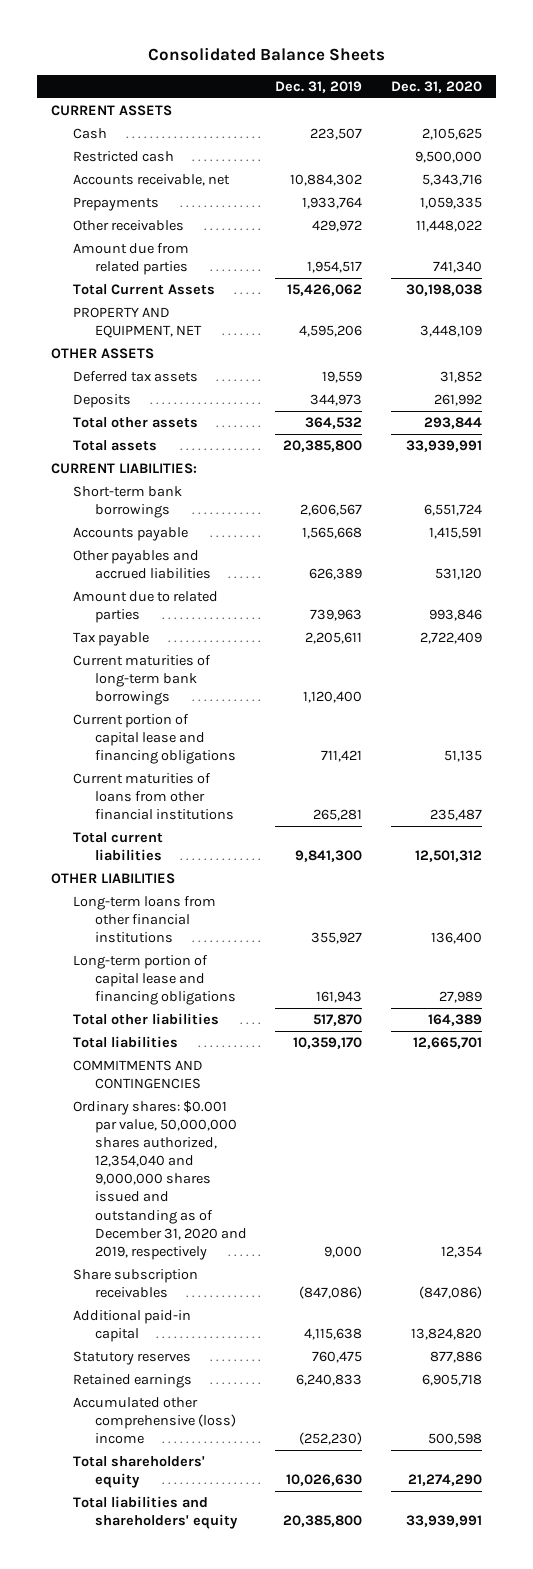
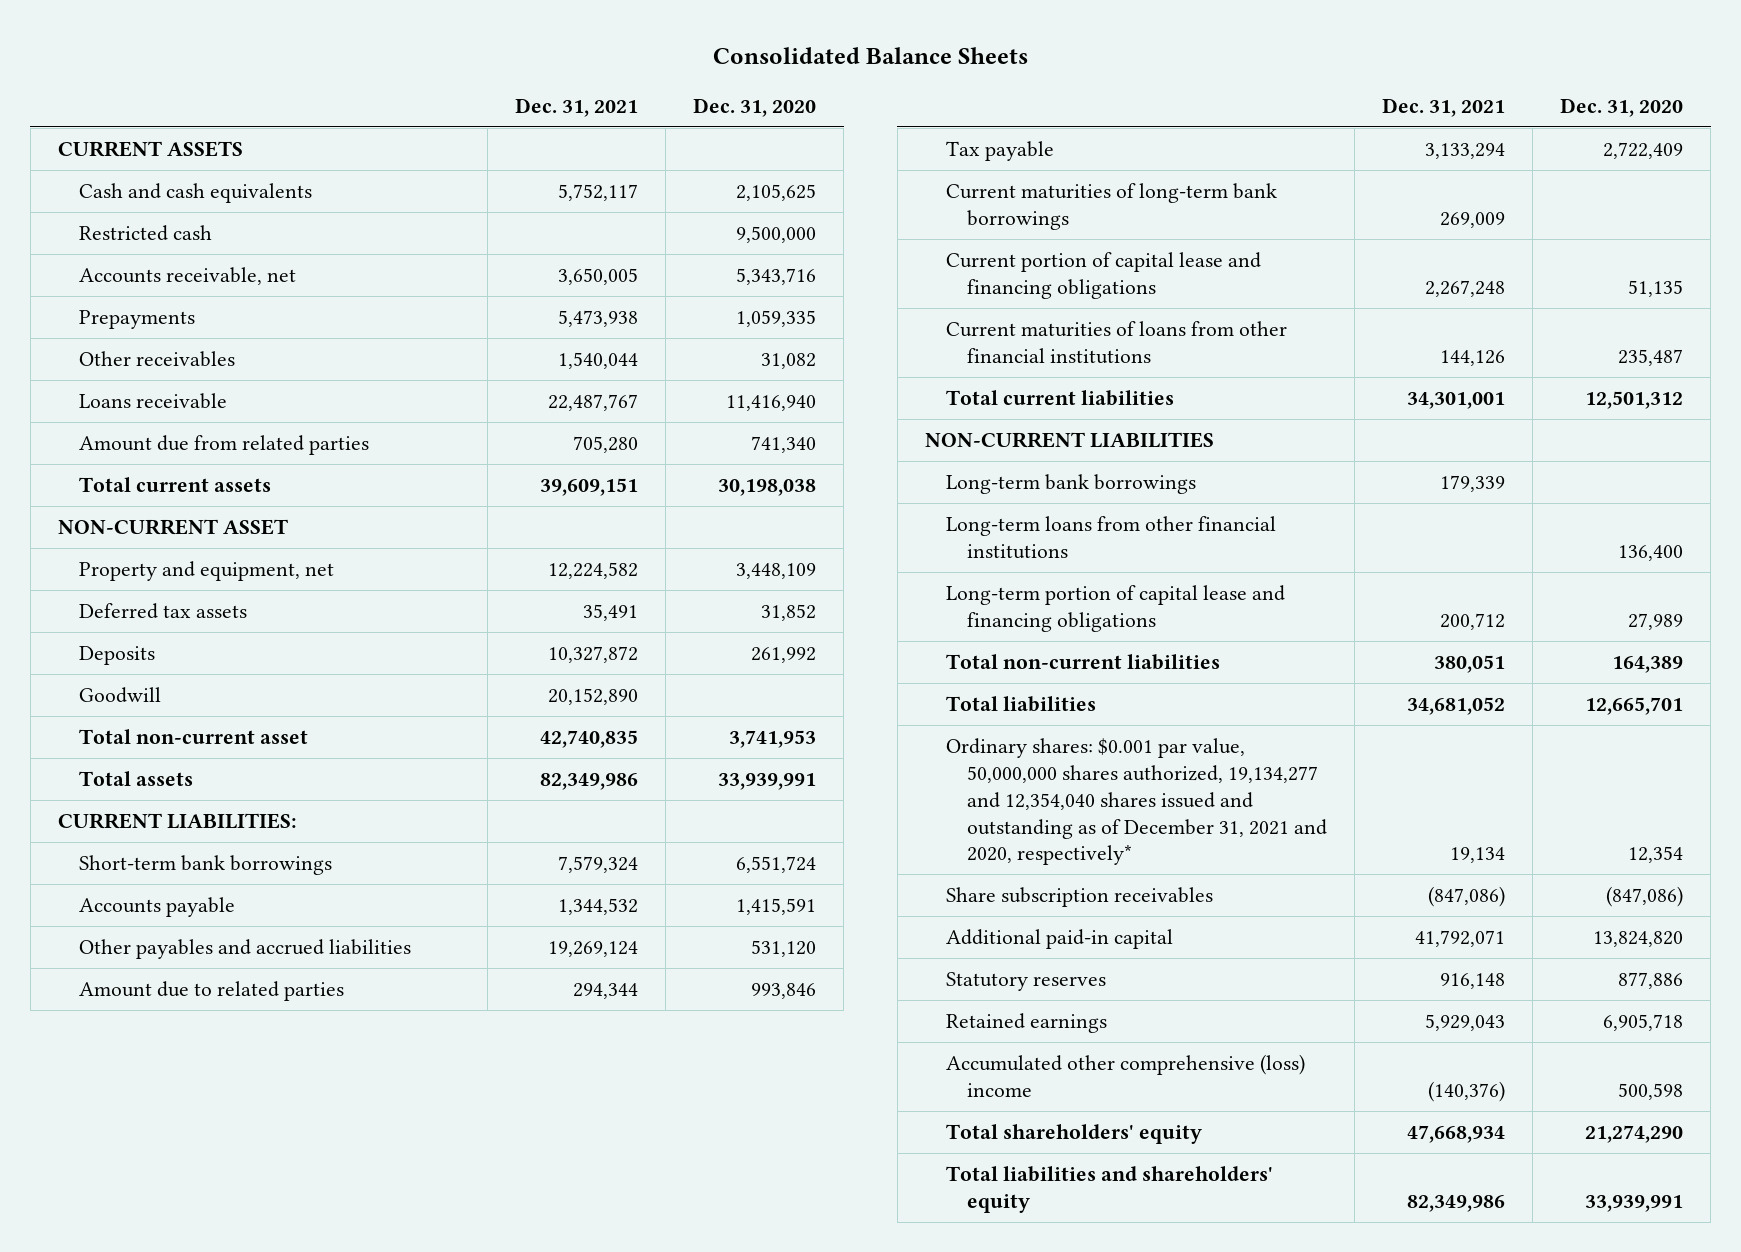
- | Dec. 31, 2019 | Dec. 31, 2020
+ | Dec. 31, 2021 | Dec. 31, 2020
- Cash | 223,507 | 2,105,625
+ Cash and cash equivalents | 5,752,117 | 2,105,625
- Other receivables | 429,972 | 11,448,022
+ Other receivables | 1,540,044 | 31,082
+ Loans receivable | 22,487,767 | 11,416,940
- Total Current Assets | 15,426,062 | 30,198,038
- PROPERTY AND EQUIPMENT, NET | 4,595,206 | 3,448,109
- OTHER ASSETS
+ Total current assets | 39,609,151 | 30,198,038
+ NON-CURRENT ASSET
+ Property and equipment, net | 12,224,582 | 3,448,109
- Total other assets | 364,532 | 293,844
+ Goodwill | 20,152,890 |
+ Total non-current asset | 42,740,835 | 3,741,953
- OTHER LIABILITIES
+ NON-CURRENT LIABILITIES
+ Long-term bank borrowings | 179,339 |
- Total other liabilities | 517,870 | 164,389
+ Total non-current liabilities | 380,051 | 164,389
- COMMITMENTS AND CONTINGENCIES
- Ordinary shares: $0.001 par value, 50,000,000 shares authorized, 12,354,040 and 9,000,000 shares issued and outstanding as of December 31, 2020 and 2019, respectively | 9,000 | 12,354
+ Ordinary shares: $0.001 par value, 50,000,000 shares authorized, 19,134,277 and 12,354,040 shares issued and outstanding as of December 31, 2021 and 2020, respectively* | 19,134 | 12,354

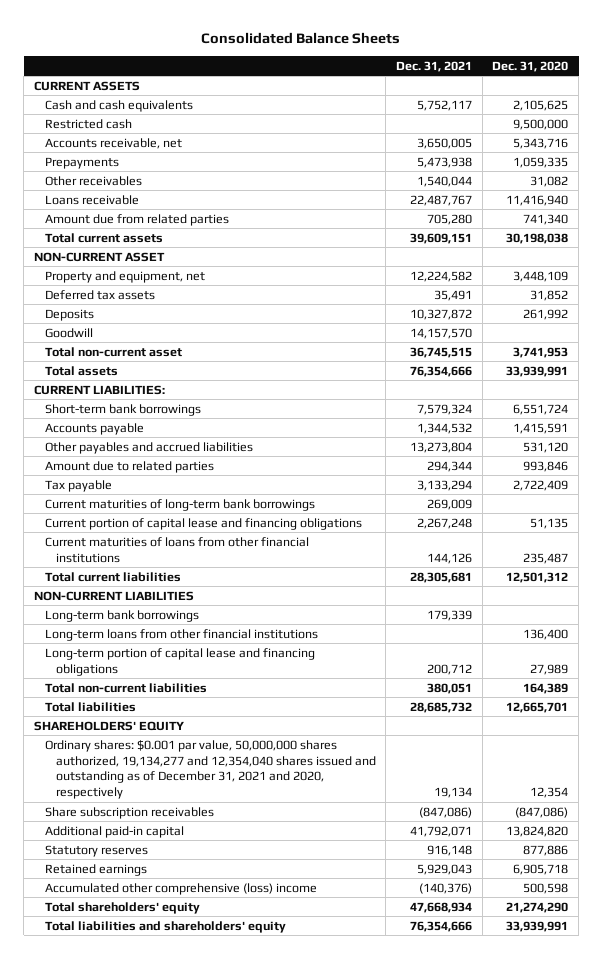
- Goodwill | 20,152,890 |
- Total non-current asset | 42,740,835 | 3,741,953
- Total assets | 82,349,986 | 33,939,991
+ Goodwill | 14,157,570 |
+ Total non-current asset | 36,745,515 | 3,741,953
+ Total assets | 76,354,666 | 33,939,991
- Other payables and accrued liabilities | 19,269,124 | 531,120
+ Other payables and accrued liabilities | 13,273,804 | 531,120
- Total current liabilities | 34,301,001 | 12,501,312
+ Total current liabilities | 28,305,681 | 12,501,312
- Total liabilities | 34,681,052 | 12,665,701
- Ordinary shares: $0.001 par value, 50,000,000 shares authorized, 19,134,277 and 12,354,040 shares issued and outstanding as of December 31, 2021 and 2020, respectively* | 19,134 | 12,354
+ Total liabilities | 28,685,732 | 12,665,701
+ SHAREHOLDERS' EQUITY
+ Ordinary shares: $0.001 par value, 50,000,000 shares authorized, 19,134,277 and 12,354,040 shares issued and outstanding as of December 31, 2021 and 2020, respectively | 19,134 | 12,354
- Total liabilities and shareholders' equity | 82,349,986 | 33,939,991
+ Total liabilities and shareholders' equity | 76,354,666 | 33,939,991

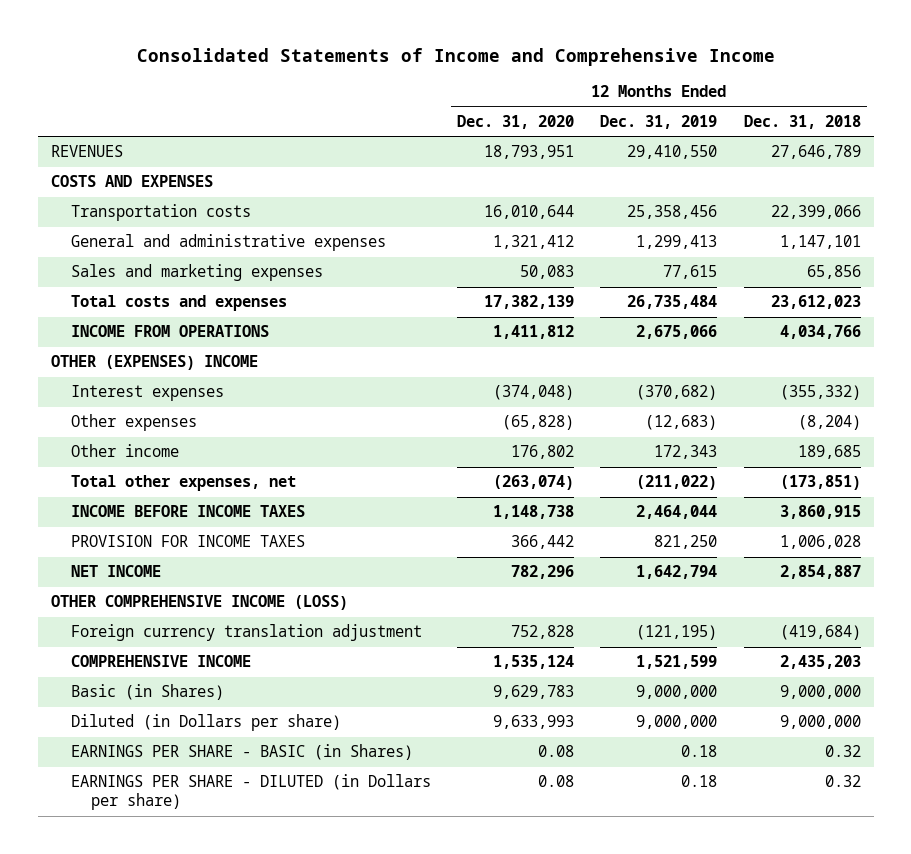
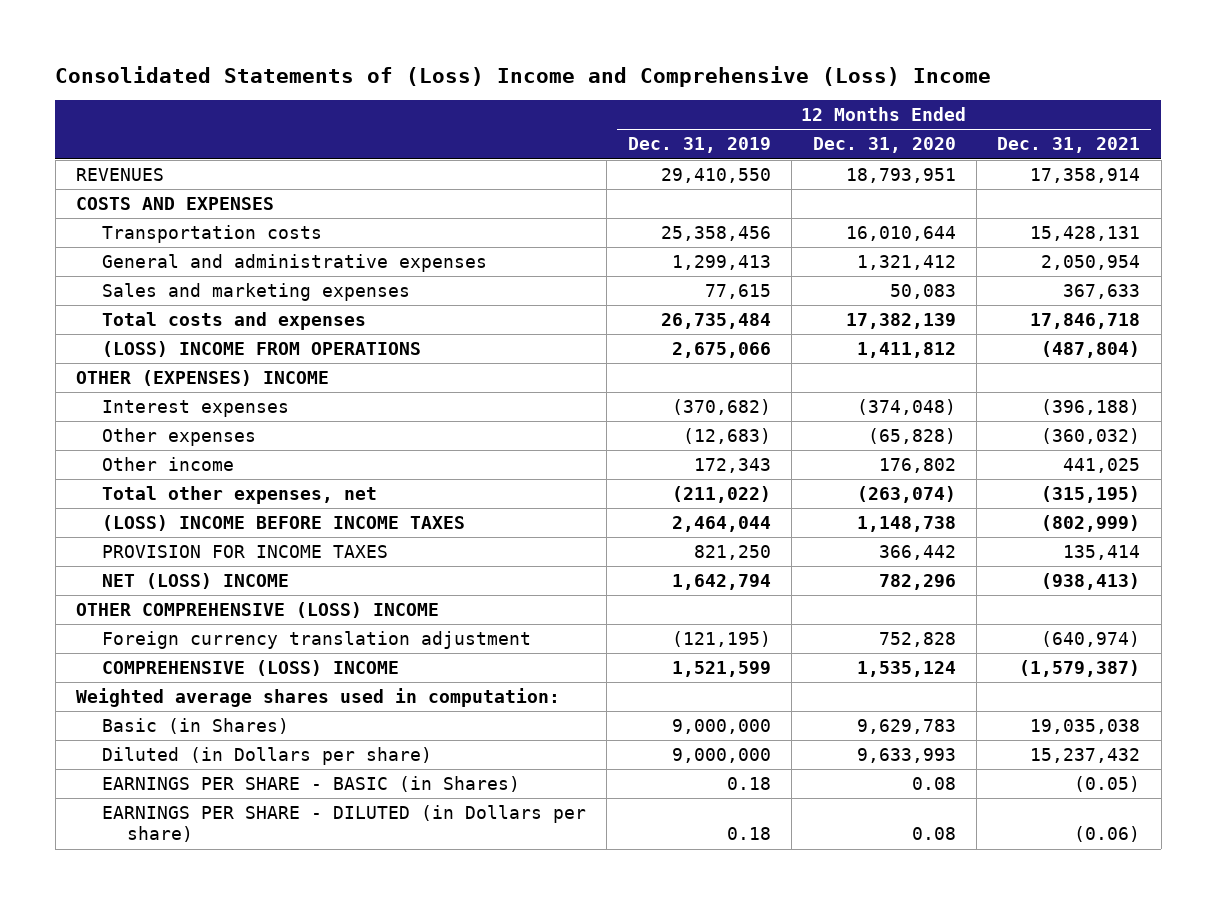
- Consolidated Statements of Income and Comprehensive Income
+ Consolidated Statements of (Loss) Income and Comprehensive (Loss) Income
- | 12 Months Ended Dec. 31, 2020 | 12 Months Ended Dec. 31, 2019 | 12 Months Ended Dec. 31, 2018
+ | 12 Months Ended Dec. 31, 2019 | 12 Months Ended Dec. 31, 2020 | 12 Months Ended Dec. 31, 2021
- INCOME FROM OPERATIONS | 1,411,812 | 2,675,066 | 4,034,766
+ (LOSS) INCOME FROM OPERATIONS | 2,675,066 | 1,411,812 | (487,804)
- INCOME BEFORE INCOME TAXES | 1,148,738 | 2,464,044 | 3,860,915
+ (LOSS) INCOME BEFORE INCOME TAXES | 2,464,044 | 1,148,738 | (802,999)
- NET INCOME | 782,296 | 1,642,794 | 2,854,887
- OTHER COMPREHENSIVE INCOME (LOSS)
+ NET (LOSS) INCOME | 1,642,794 | 782,296 | (938,413)
+ OTHER COMPREHENSIVE (LOSS) INCOME
- COMPREHENSIVE INCOME | 1,535,124 | 1,521,599 | 2,435,203
+ COMPREHENSIVE (LOSS) INCOME | 1,521,599 | 1,535,124 | (1,579,387)
+ Weighted average shares used in computation:

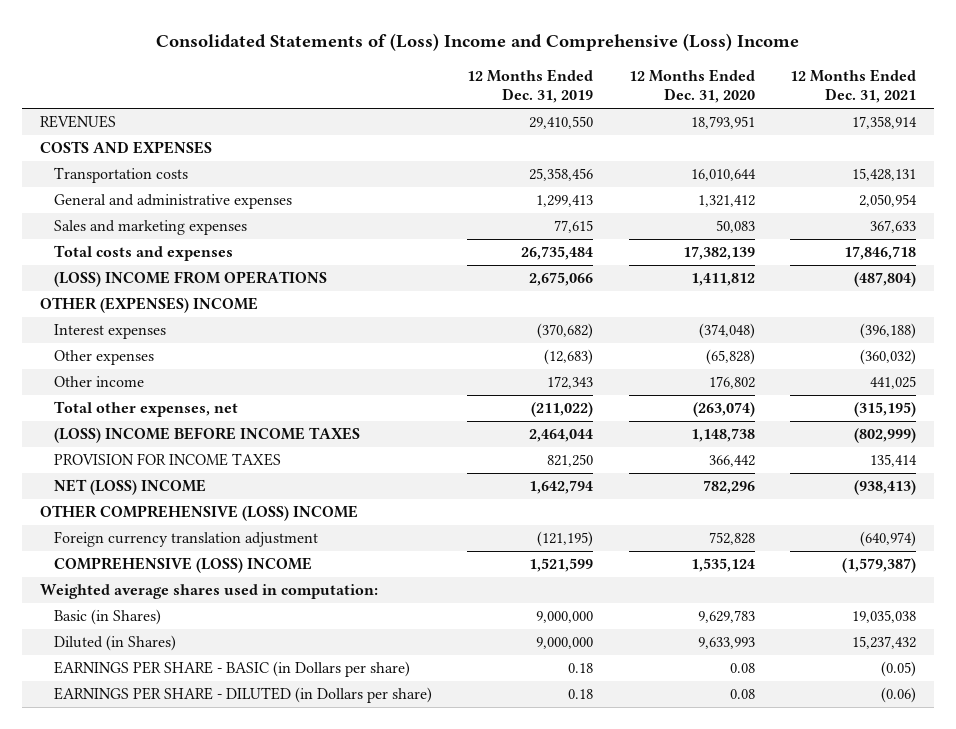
- Diluted (in Dollars per share) | 9,000,000 | 9,633,993 | 15,237,432
- EARNINGS PER SHARE - BASIC (in Shares) | 0.18 | 0.08 | (0.05)
+ Diluted (in Shares) | 9,000,000 | 9,633,993 | 15,237,432
+ EARNINGS PER SHARE - BASIC (in Dollars per share) | 0.18 | 0.08 | (0.05)

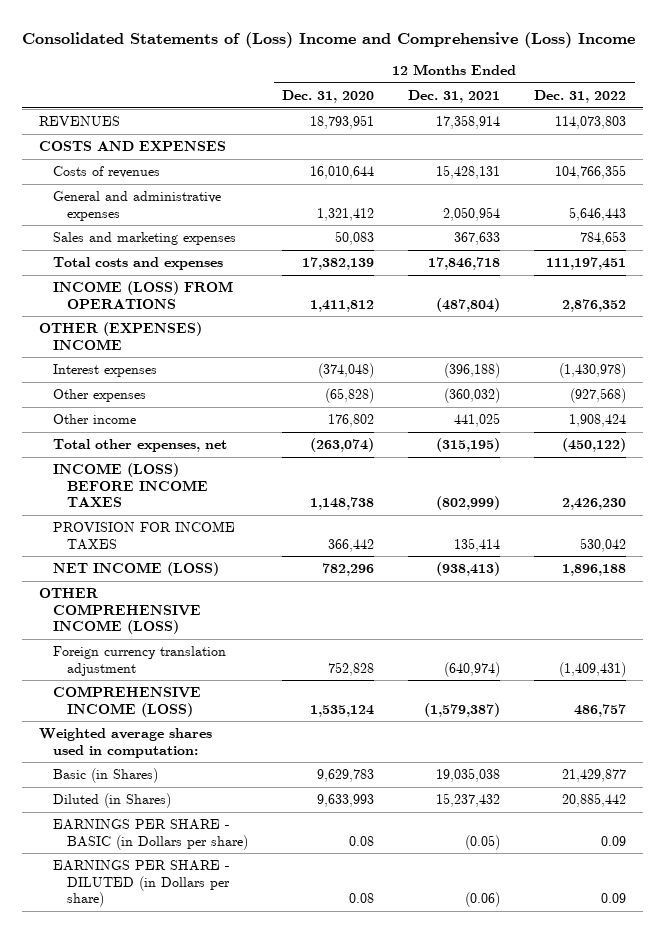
- | 12 Months Ended Dec. 31, 2019 | 12 Months Ended Dec. 31, 2020 | 12 Months Ended Dec. 31, 2021
+ | 12 Months Ended Dec. 31, 2020 | 12 Months Ended Dec. 31, 2021 | 12 Months Ended Dec. 31, 2022
- Transportation costs | 25,358,456 | 16,010,644 | 15,428,131
+ Costs of revenues | 16,010,644 | 15,428,131 | 104,766,355
- (LOSS) INCOME FROM OPERATIONS | 2,675,066 | 1,411,812 | (487,804)
+ INCOME (LOSS) FROM OPERATIONS | 1,411,812 | (487,804) | 2,876,352
- (LOSS) INCOME BEFORE INCOME TAXES | 2,464,044 | 1,148,738 | (802,999)
+ INCOME (LOSS) BEFORE INCOME TAXES | 1,148,738 | (802,999) | 2,426,230
- NET (LOSS) INCOME | 1,642,794 | 782,296 | (938,413)
- OTHER COMPREHENSIVE (LOSS) INCOME
+ NET INCOME (LOSS) | 782,296 | (938,413) | 1,896,188
+ OTHER COMPREHENSIVE INCOME (LOSS)
- COMPREHENSIVE (LOSS) INCOME | 1,521,599 | 1,535,124 | (1,579,387)
+ COMPREHENSIVE INCOME (LOSS) | 1,535,124 | (1,579,387) | 486,757

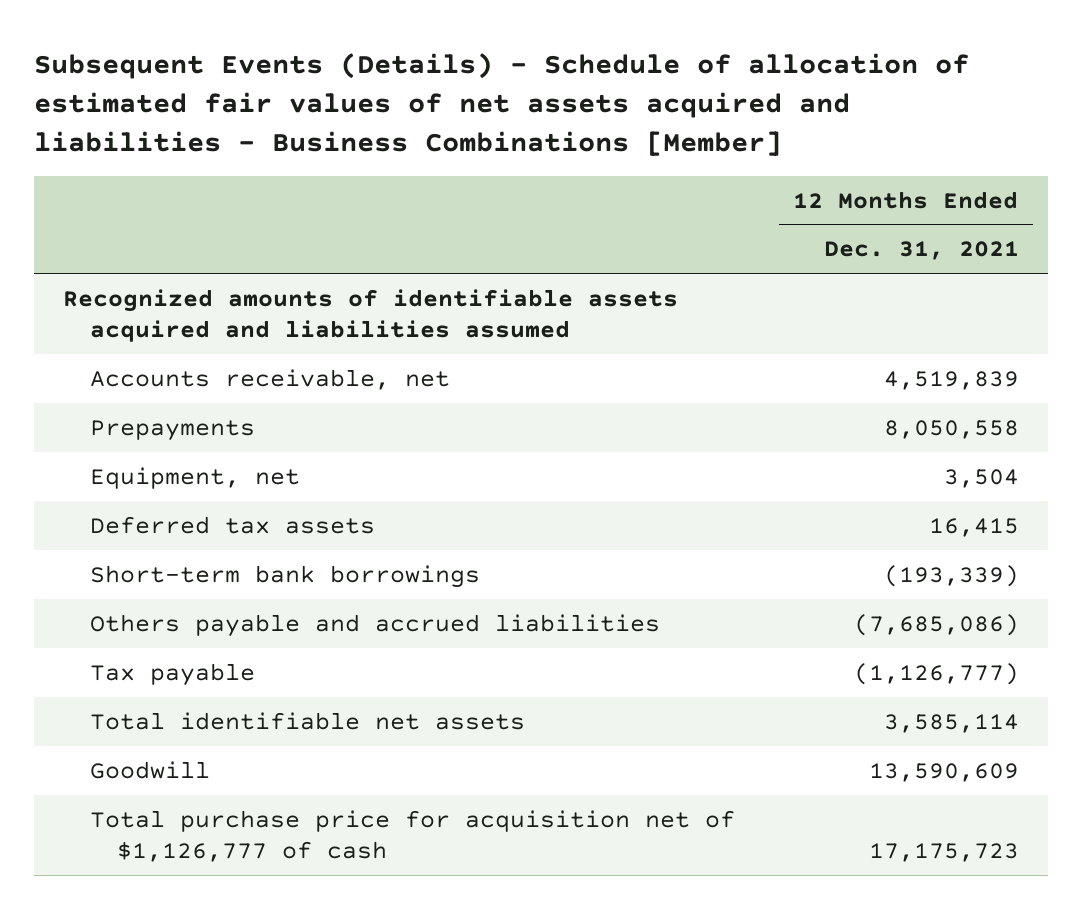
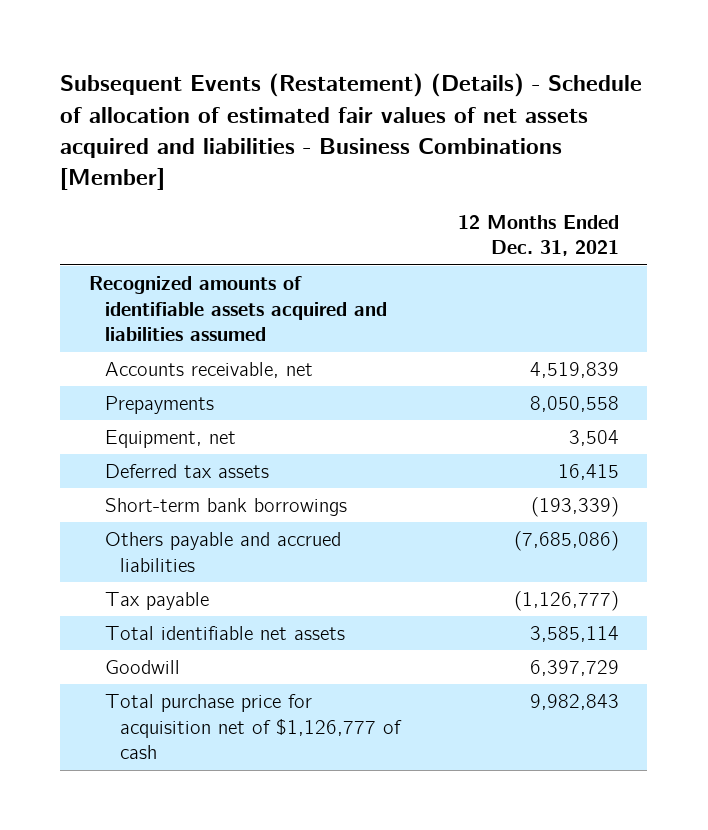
- Subsequent Events (Details) - Schedule of allocation of estimated fair values of net assets acquired and liabilities - Business Combinations [Member]
+ Subsequent Events (Restatement) (Details) - Schedule of allocation of estimated fair values of net assets acquired and liabilities - Business Combinations [Member]
- Goodwill | 13,590,609
- Total purchase price for acquisition net of $1,126,777 of cash | 17,175,723
+ Goodwill | 6,397,729
+ Total purchase price for acquisition net of $1,126,777 of cash | 9,982,843

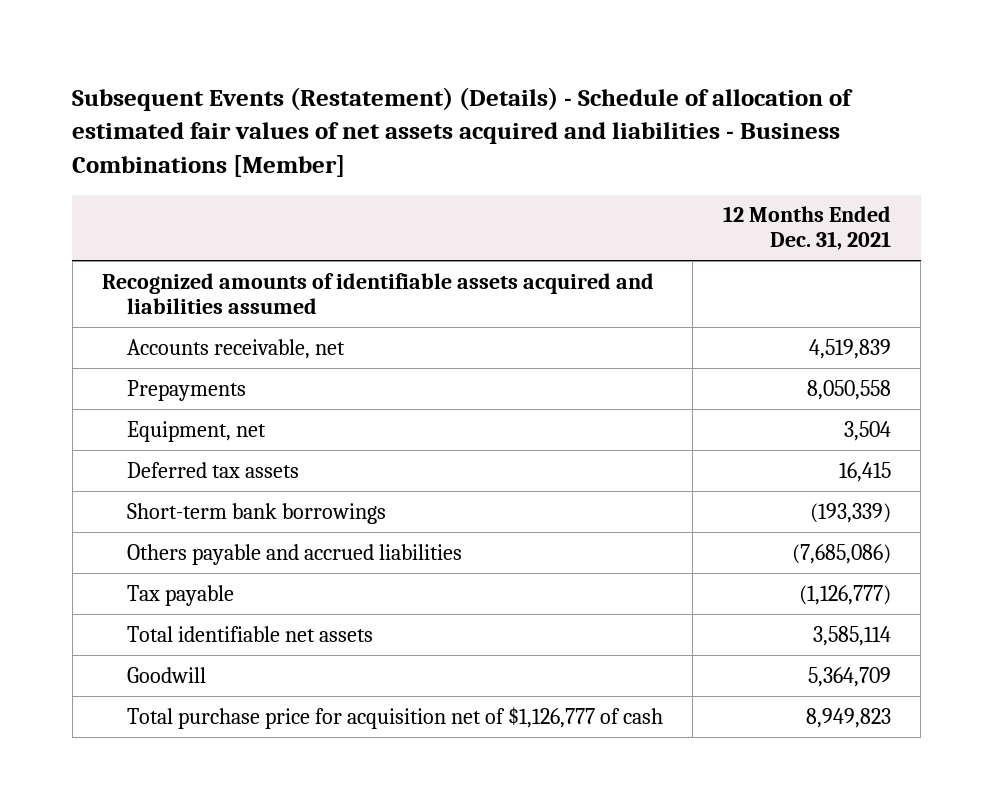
- Goodwill | 6,397,729
- Total purchase price for acquisition net of $1,126,777 of cash | 9,982,843
+ Goodwill | 5,364,709
+ Total purchase price for acquisition net of $1,126,777 of cash | 8,949,823

